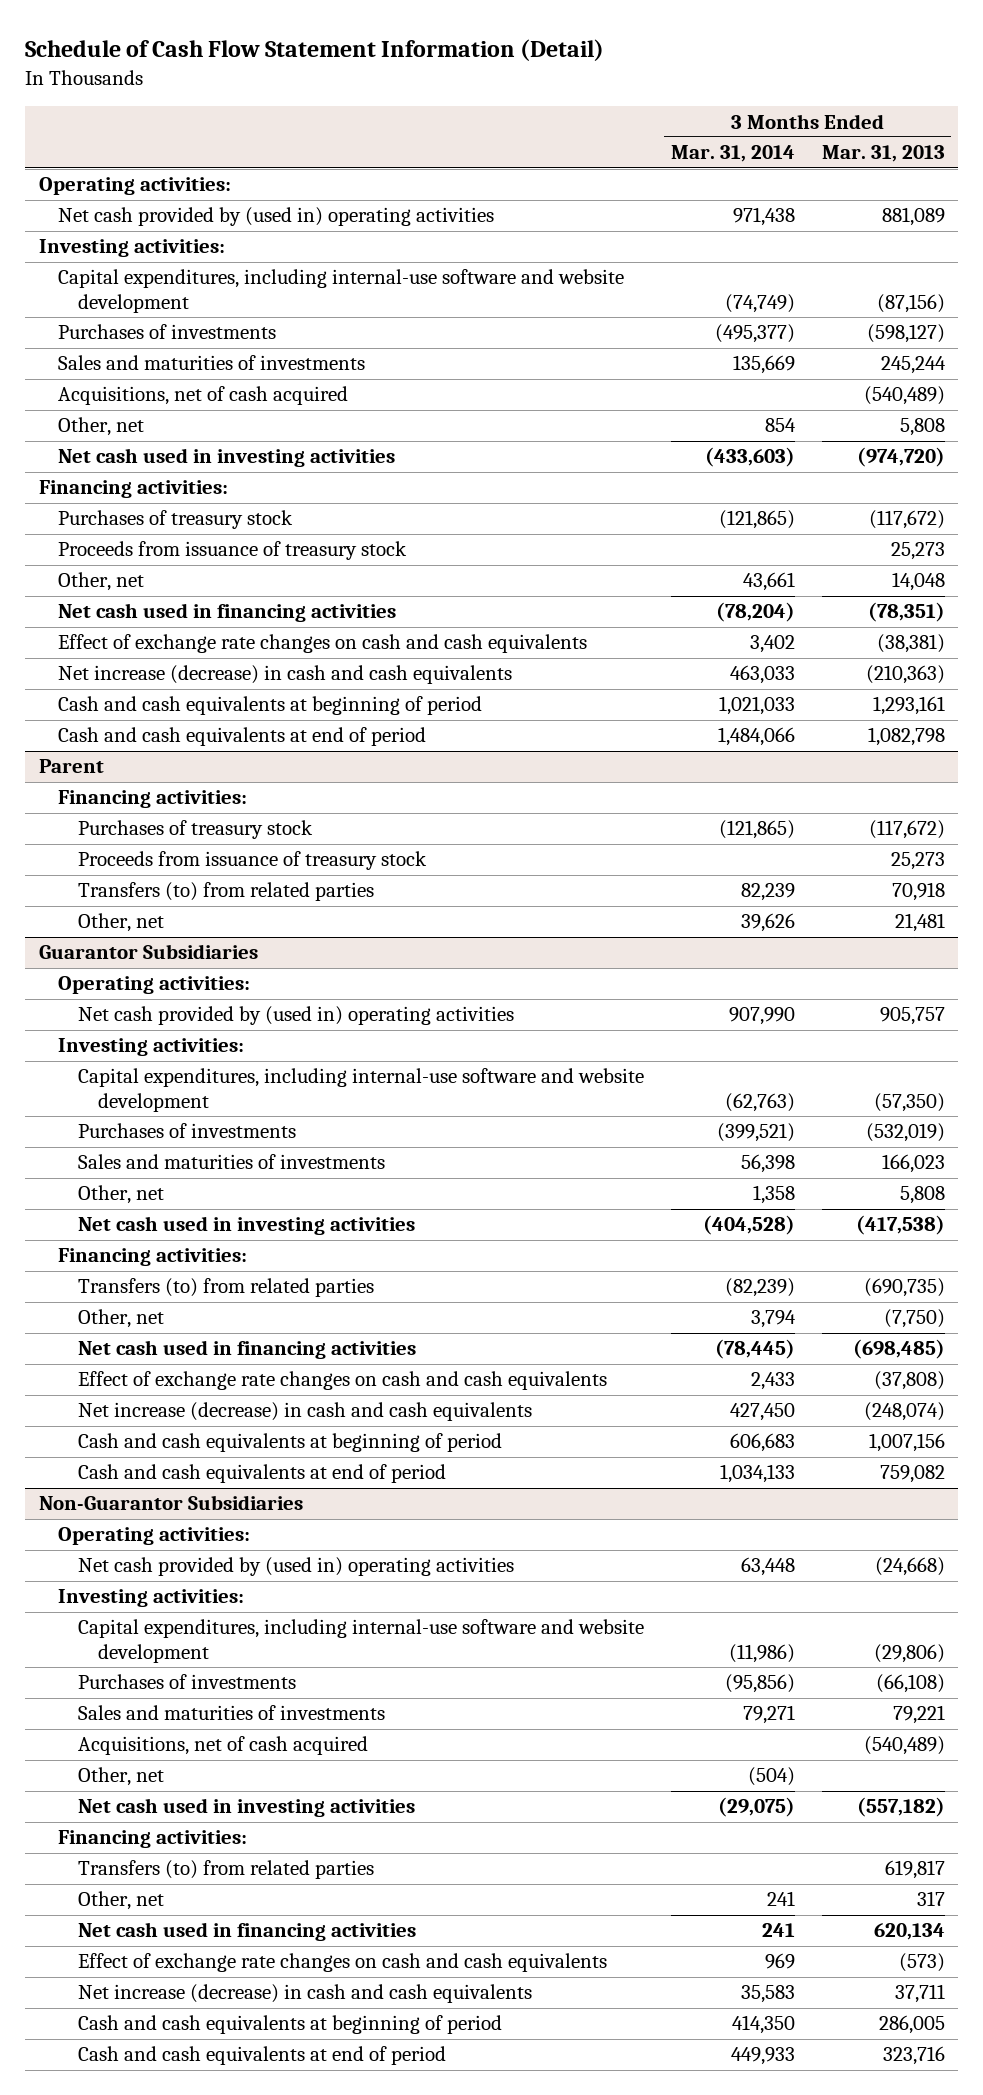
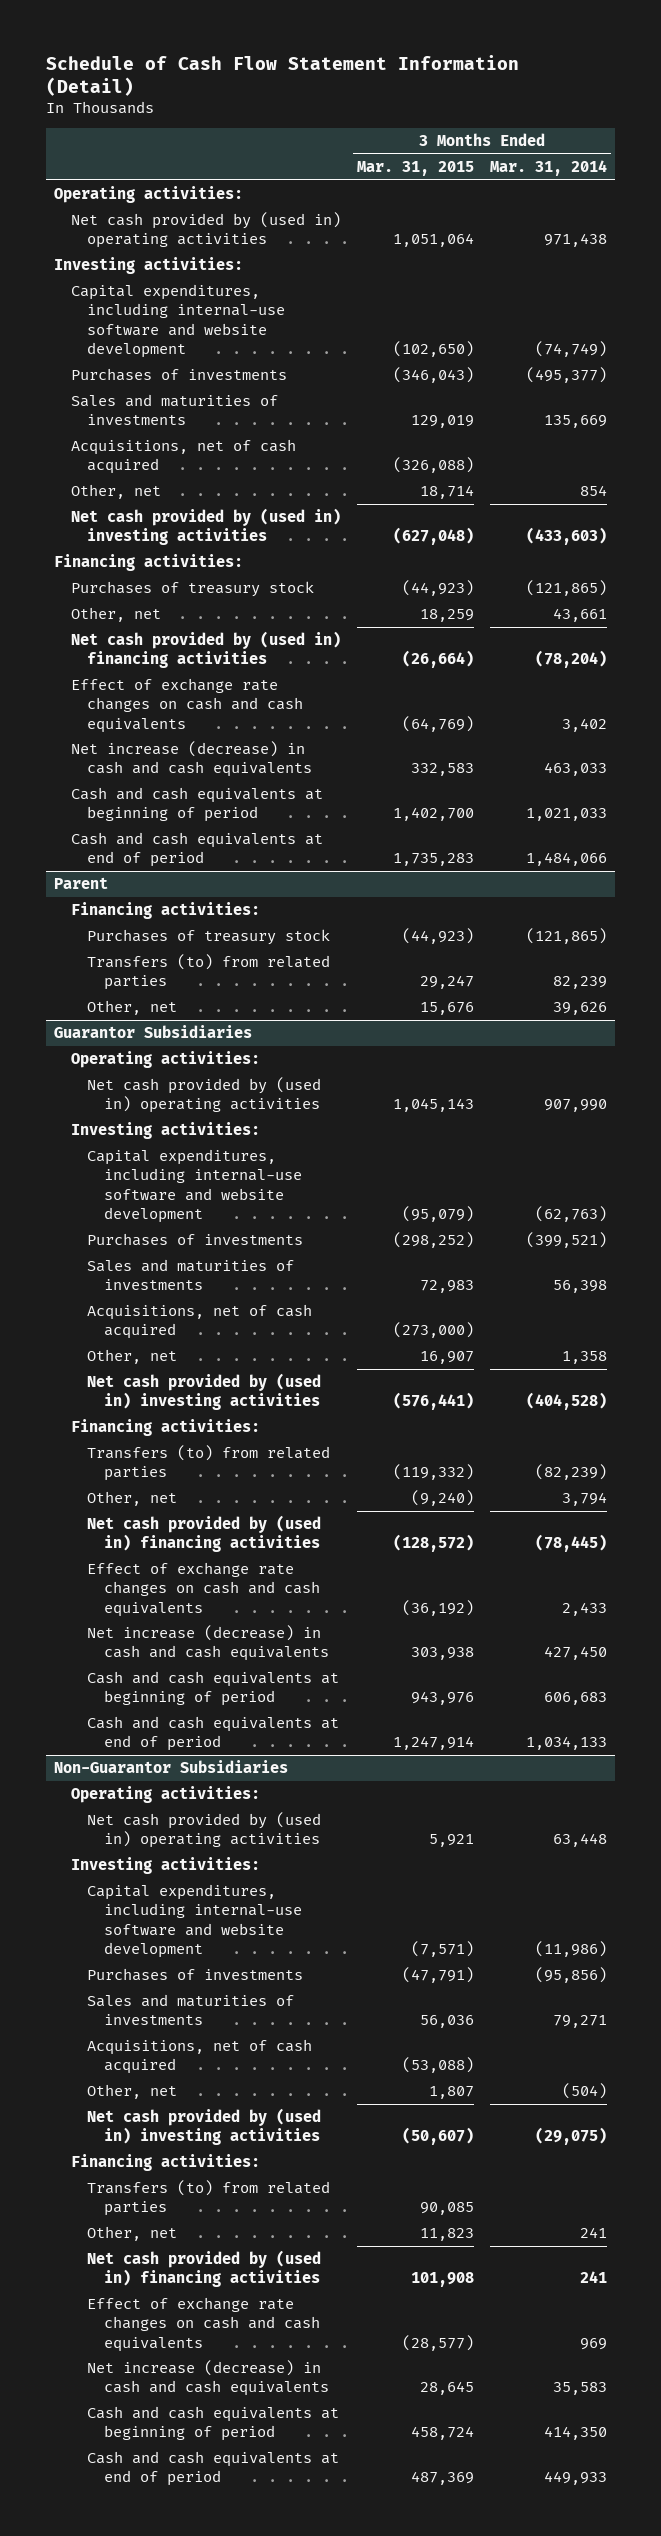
- | 3 Months Ended Mar. 31, 2014 | 3 Months Ended Mar. 31, 2013
+ | 3 Months Ended Mar. 31, 2015 | 3 Months Ended Mar. 31, 2014
- Net cash used in investing activities | (433,603) | (974,720)
+ Net cash provided by (used in) investing activities | (627,048) | (433,603)
- Proceeds from issuance of treasury stock | | 25,273
- Net cash used in financing activities | (78,204) | (78,351)
+ Net cash provided by (used in) financing activities | (26,664) | (78,204)
@ Parent
- Proceeds from issuance of treasury stock | | 25,273
@ Guarantor Subsidiaries
+ Acquisitions, net of cash acquired | (273,000) |
- Net cash used in investing activities | (404,528) | (417,538)
+ Net cash provided by (used in) investing activities | (576,441) | (404,528)
- Net cash used in financing activities | (78,445) | (698,485)
+ Net cash provided by (used in) financing activities | (128,572) | (78,445)
@ Non-Guarantor Subsidiaries
- Net cash used in investing activities | (29,075) | (557,182)
+ Net cash provided by (used in) investing activities | (50,607) | (29,075)
- Net cash used in financing activities | 241 | 620,134
+ Net cash provided by (used in) financing activities | 101,908 | 241

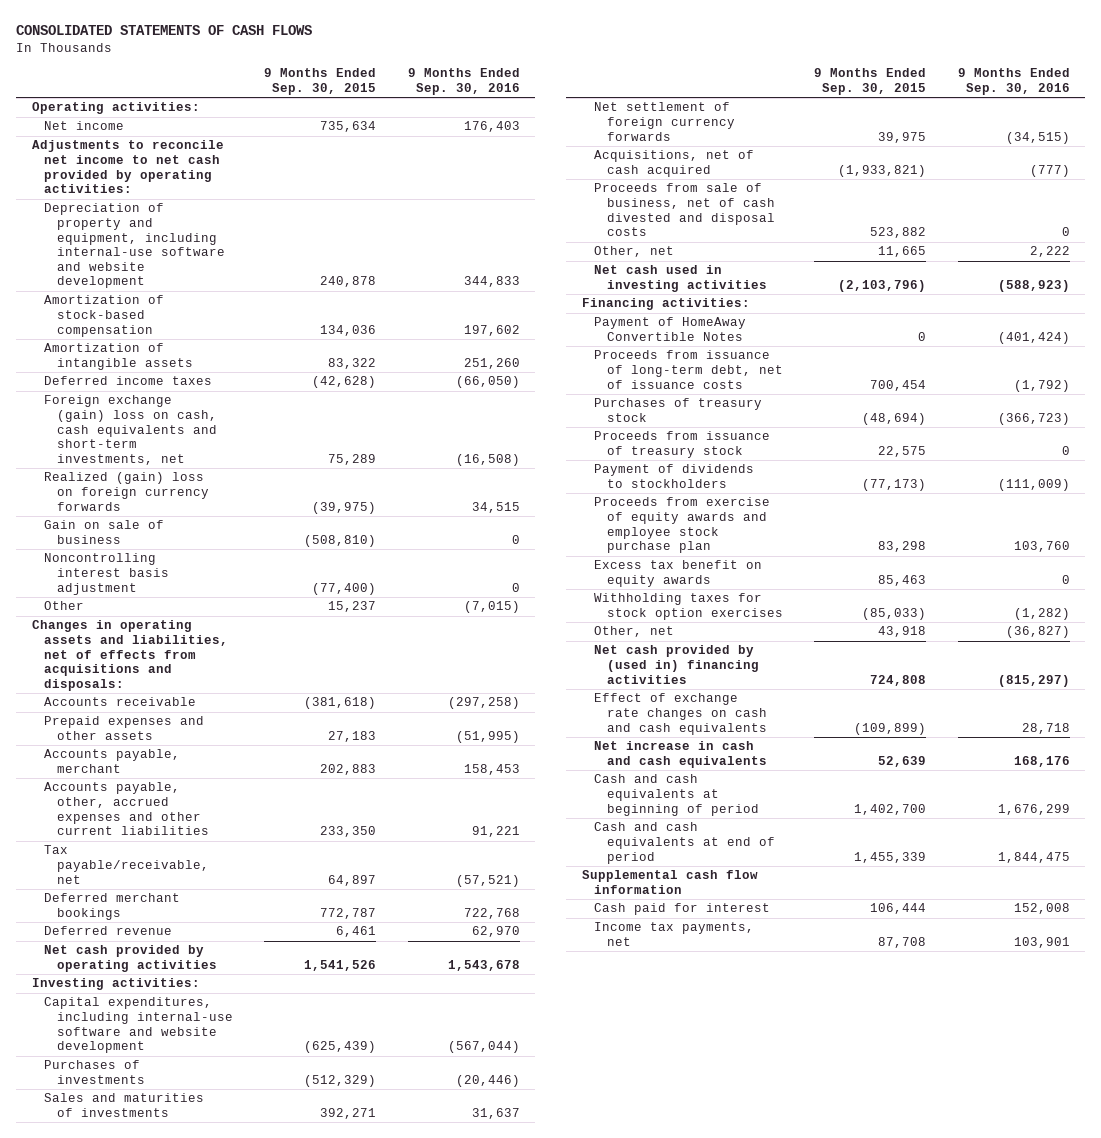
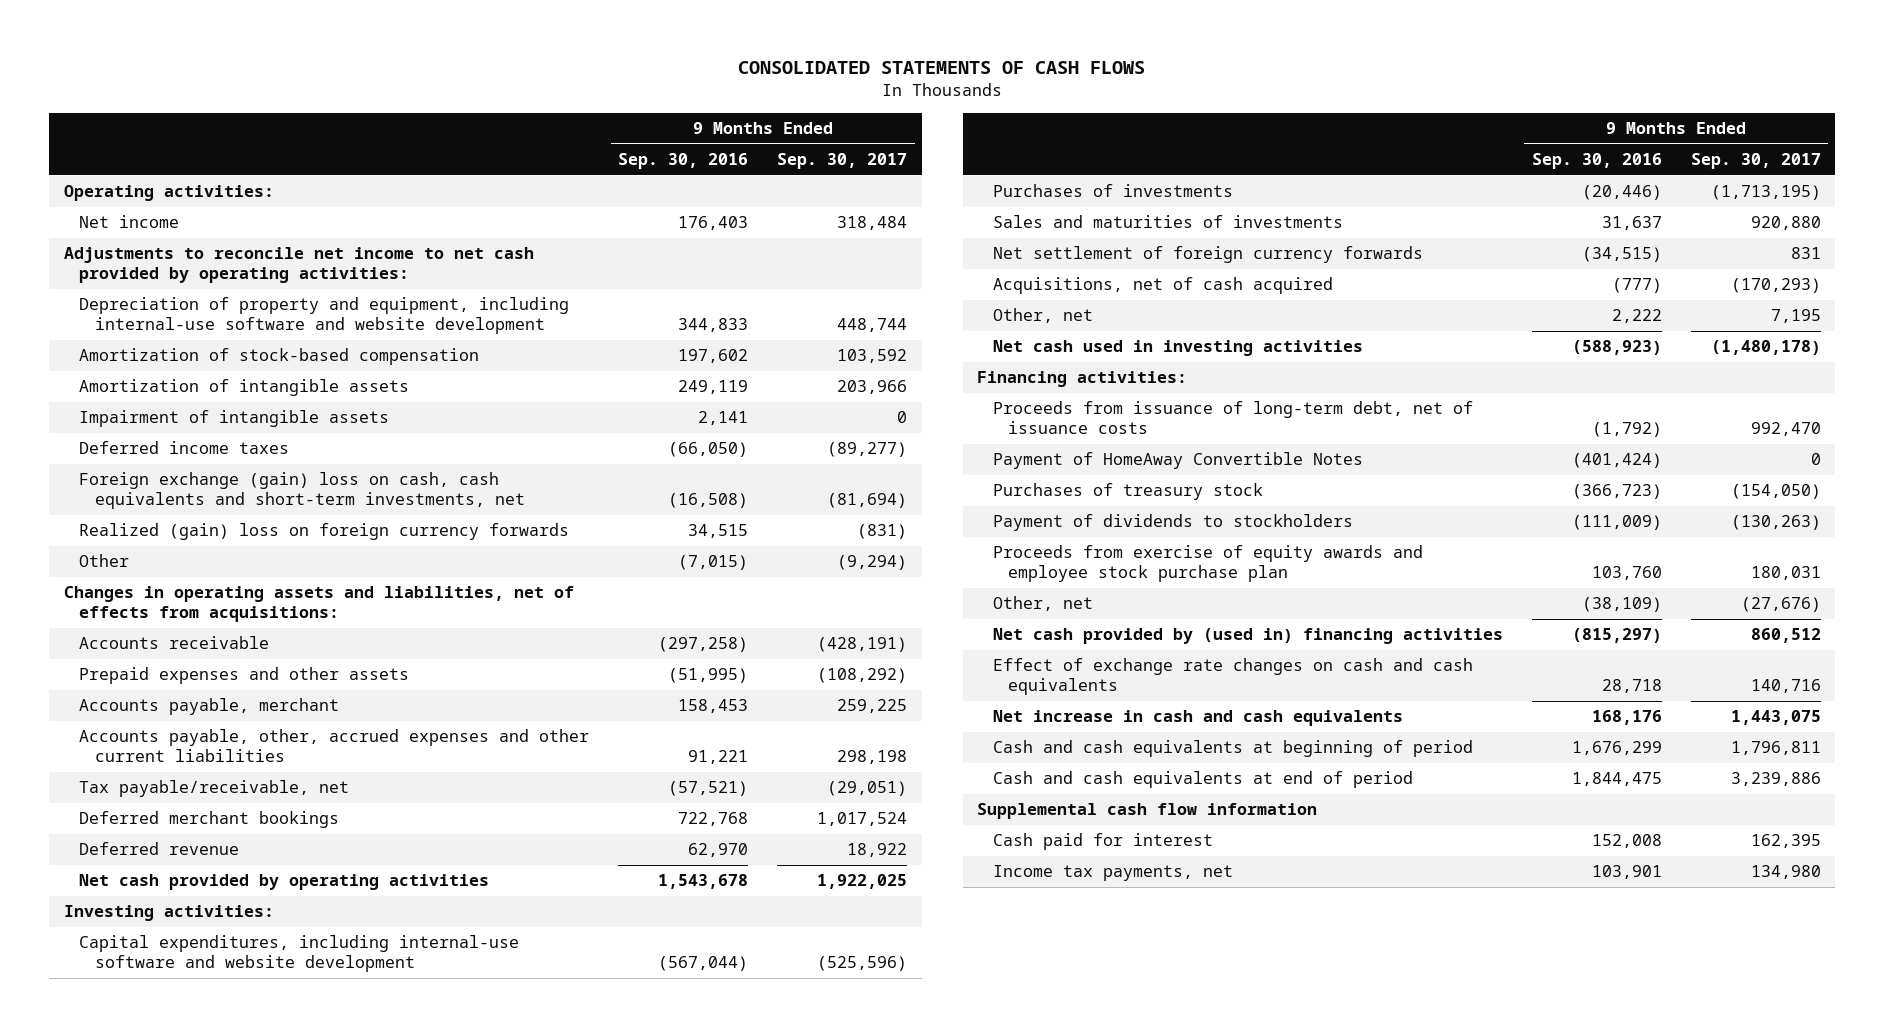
- | 9 Months Ended Sep. 30, 2015 | 9 Months Ended Sep. 30, 2016
+ | 9 Months Ended Sep. 30, 2016 | 9 Months Ended Sep. 30, 2017
- Amortization of intangible assets | 83,322 | 251,260
+ Amortization of intangible assets | 249,119 | 203,966
+ Impairment of intangible assets | 2,141 | 0
- Gain on sale of business | (508,810) | 0
- Noncontrolling interest basis adjustment | (77,400) | 0
- Changes in operating assets and liabilities, net of effects from acquisitions and disposals:
+ Changes in operating assets and liabilities, net of effects from acquisitions:
- Proceeds from sale of business, net of cash divested and disposal costs | 523,882 | 0
moved down: Payment of HomeAway Convertible Notes | (401,424) | 0
- Proceeds from issuance of treasury stock | 22,575 | 0
- Excess tax benefit on equity awards | 85,463 | 0
- Withholding taxes for stock option exercises | (85,033) | (1,282)
- Other, net | 43,918 | (36,827)
+ Other, net | (38,109) | (27,676)

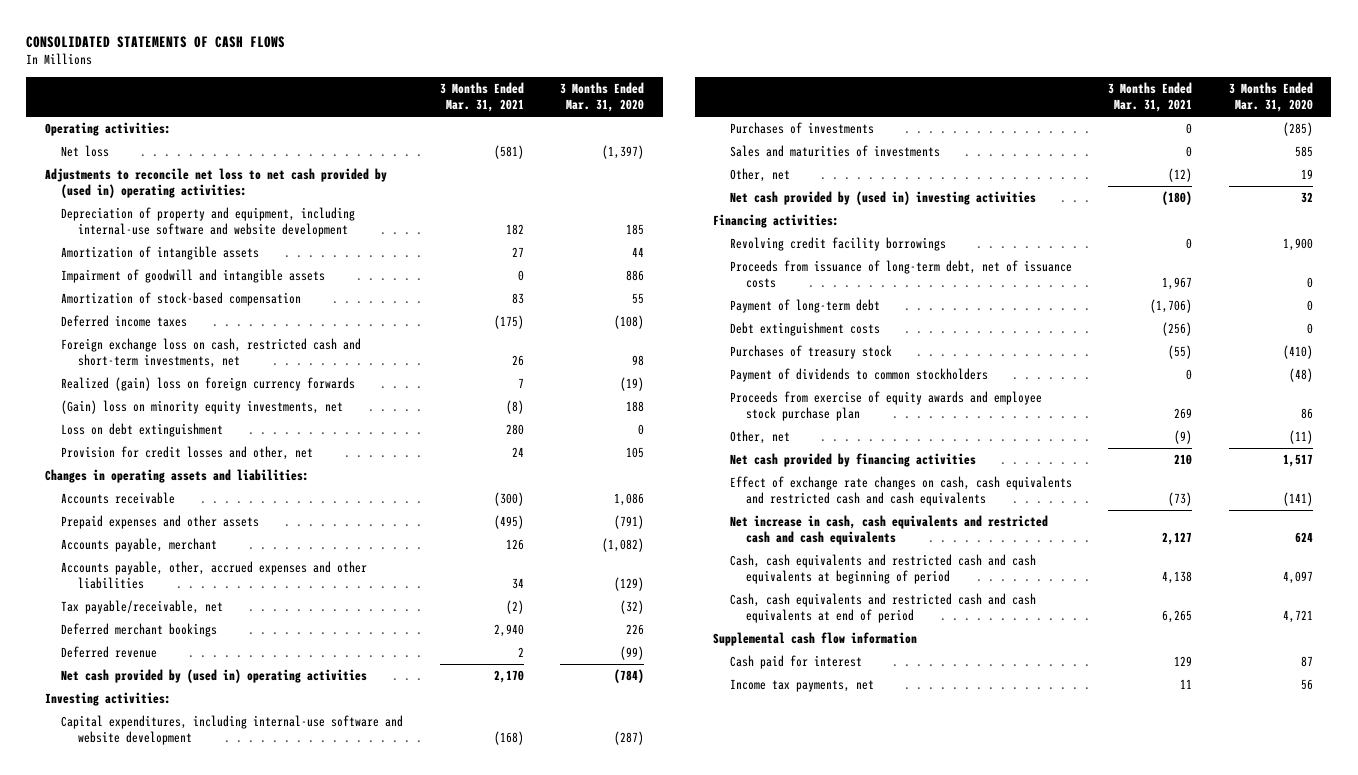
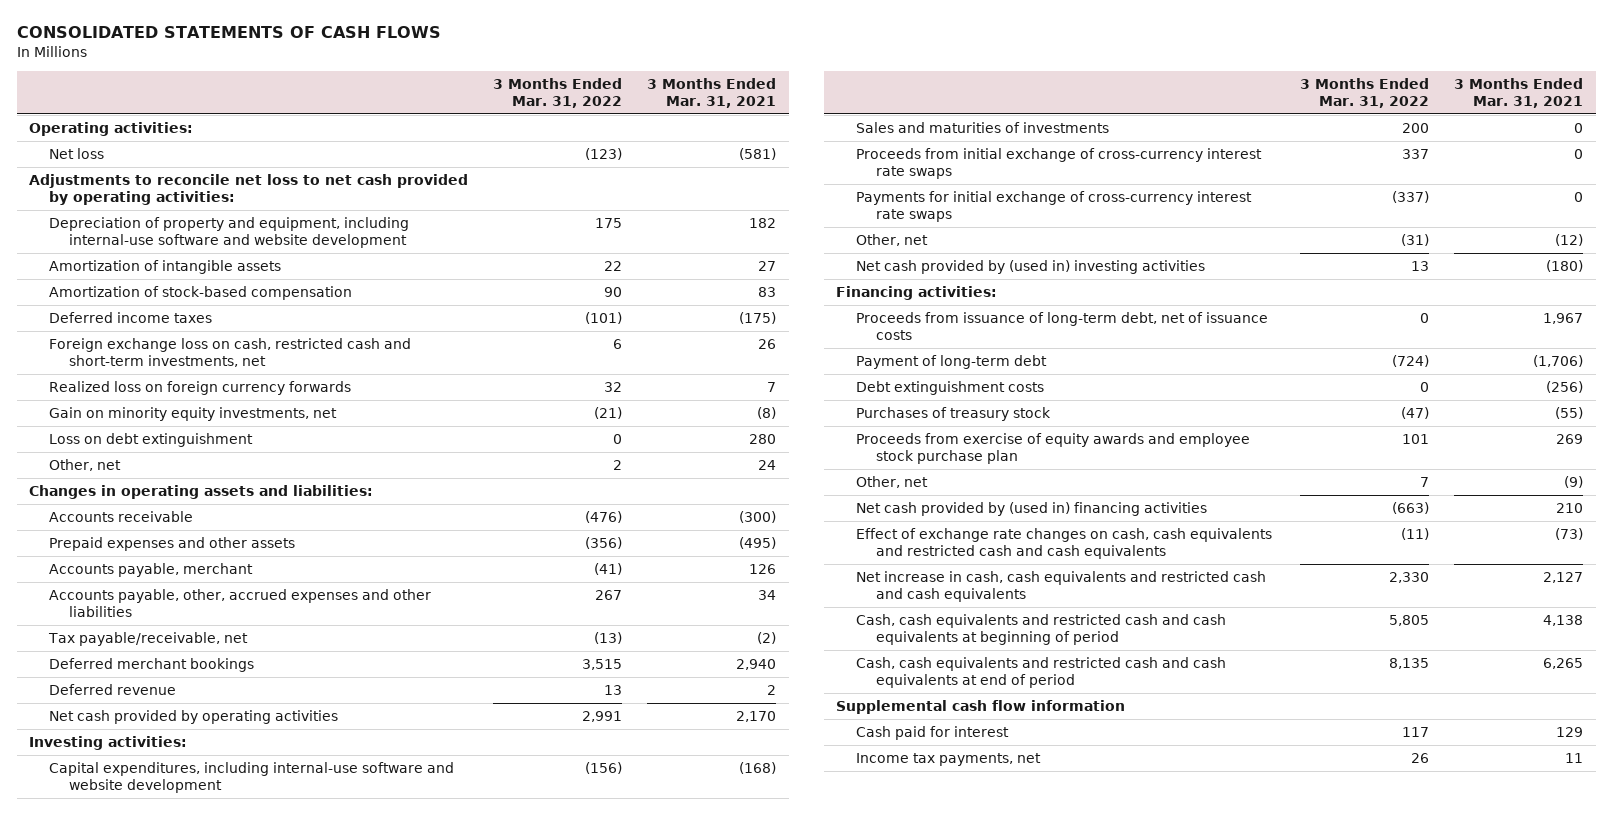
- | 3 Months Ended Mar. 31, 2021 | 3 Months Ended Mar. 31, 2020
+ | 3 Months Ended Mar. 31, 2022 | 3 Months Ended Mar. 31, 2021
- Adjustments to reconcile net loss to net cash provided by (used in) operating activities:
+ Adjustments to reconcile net loss to net cash provided by operating activities:
- Impairment of goodwill and intangible assets | 0 | 886
- Realized (gain) loss on foreign currency forwards | 7 | (19)
- (Gain) loss on minority equity investments, net | (8) | 188
+ Realized loss on foreign currency forwards | 32 | 7
+ Gain on minority equity investments, net | (21) | (8)
- Provision for credit losses and other, net | 24 | 105
+ Other, net | 2 | 24
- Net cash provided by (used in) operating activities | 2,170 | (784)
+ Net cash provided by operating activities | 2,991 | 2,170
- Purchases of investments | 0 | (285)
+ Proceeds from initial exchange of cross-currency interest rate swaps | 337 | 0
+ Payments for initial exchange of cross-currency interest rate swaps | (337) | 0
- Revolving credit facility borrowings | 0 | 1,900
- Payment of dividends to common stockholders | 0 | (48)
- Net cash provided by financing activities | 210 | 1,517
+ Net cash provided by (used in) financing activities | (663) | 210

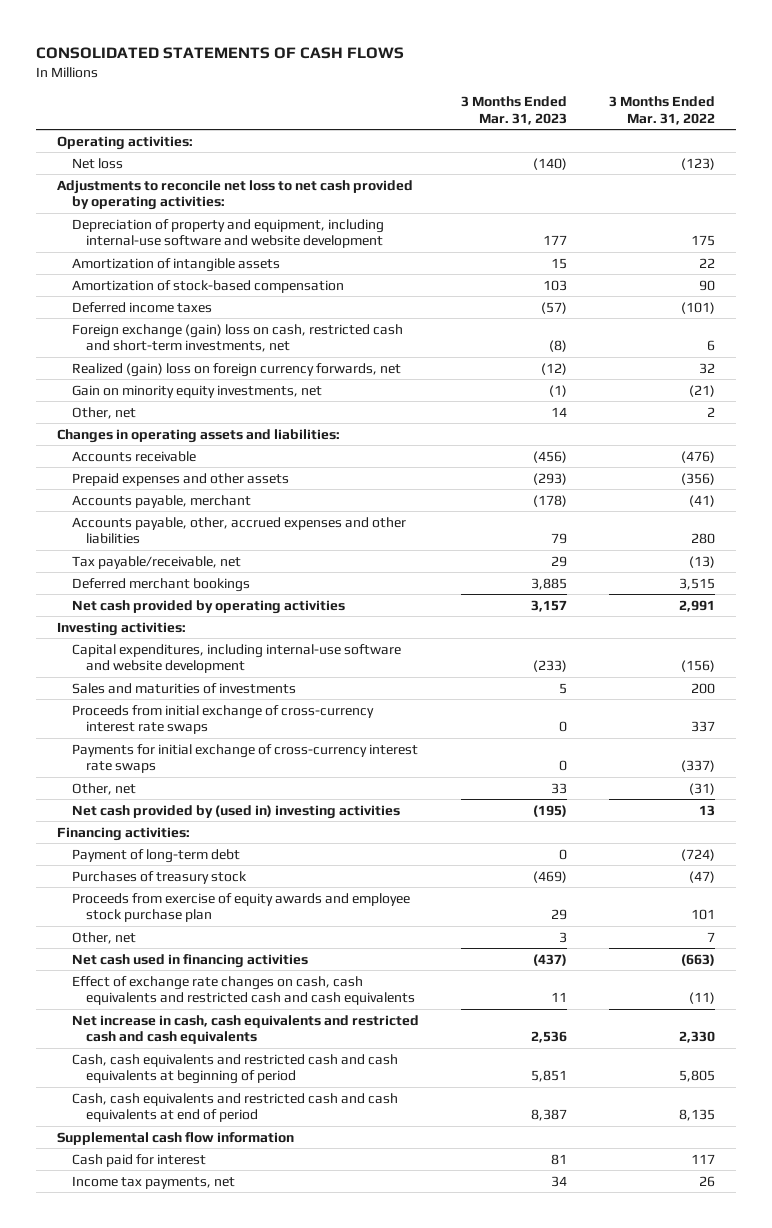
- | 3 Months Ended Mar. 31, 2022 | 3 Months Ended Mar. 31, 2021
+ | 3 Months Ended Mar. 31, 2023 | 3 Months Ended Mar. 31, 2022
- Foreign exchange loss on cash, restricted cash and short-term investments, net | 6 | 26
- Realized loss on foreign currency forwards | 32 | 7
+ Foreign exchange (gain) loss on cash, restricted cash and short-term investments, net | (8) | 6
+ Realized (gain) loss on foreign currency forwards, net | (12) | 32
- Loss on debt extinguishment | 0 | 280
- Accounts payable, other, accrued expenses and other liabilities | 267 | 34
+ Accounts payable, other, accrued expenses and other liabilities | 79 | 280
- Deferred revenue | 13 | 2
- Proceeds from issuance of long-term debt, net of issuance costs | 0 | 1,967
- Debt extinguishment costs | 0 | (256)
- Net cash provided by (used in) financing activities | (663) | 210
+ Net cash used in financing activities | (437) | (663)

